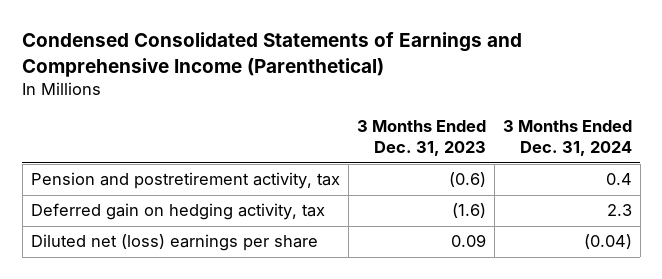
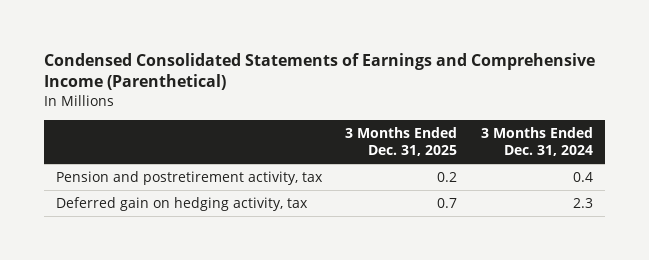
- | 3 Months Ended Dec. 31, 2023 | 3 Months Ended Dec. 31, 2024
+ | 3 Months Ended Dec. 31, 2025 | 3 Months Ended Dec. 31, 2024
- Diluted net (loss) earnings per share | 0.09 | (0.04)

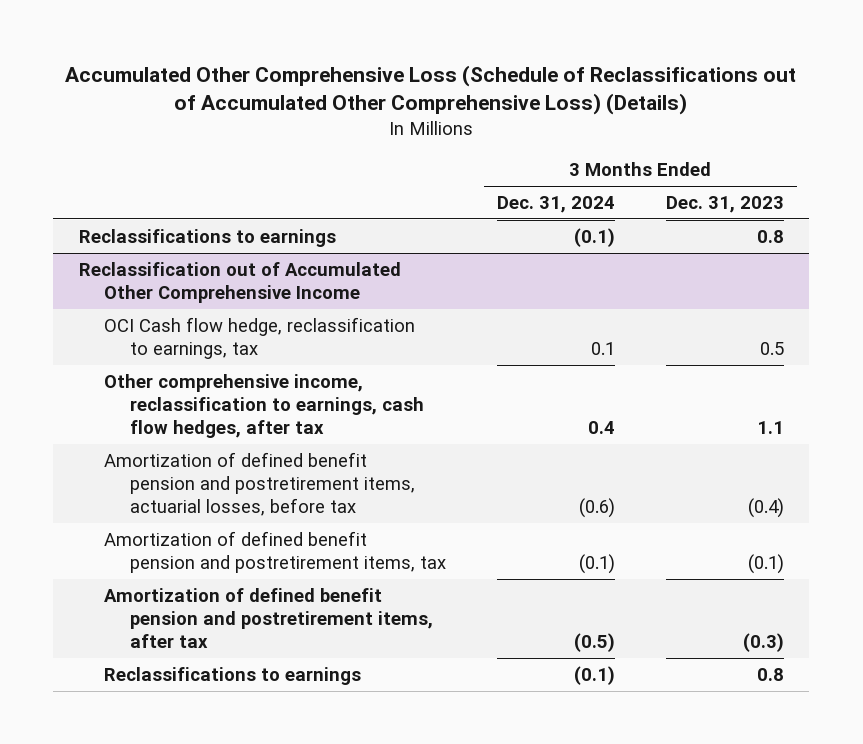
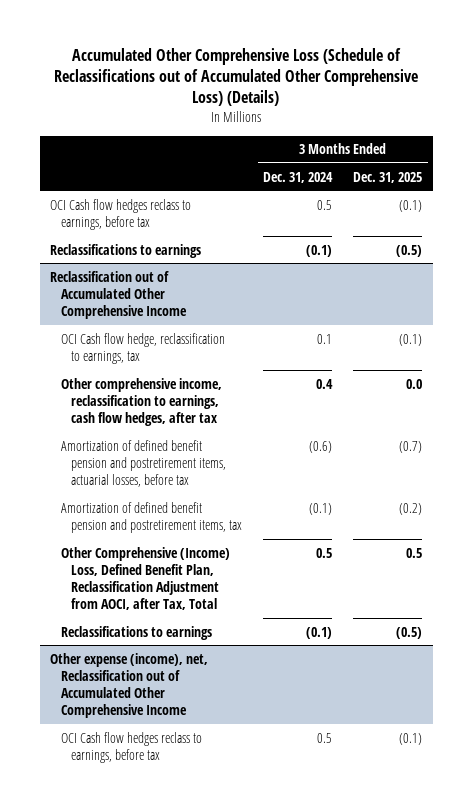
- | 3 Months Ended Dec. 31, 2024 | 3 Months Ended Dec. 31, 2023
+ | 3 Months Ended Dec. 31, 2024 | 3 Months Ended Dec. 31, 2025
+ OCI Cash flow hedges reclass to earnings, before tax | 0.5 | (0.1)
@ Reclassification out of Accumulated Other Comprehensive Income
- Amortization of defined benefit pension and postretirement items, after tax | (0.5) | (0.3)
+ Other Comprehensive (Income) Loss, Defined Benefit Plan, Reclassification Adjustment from AOCI, after Tax, Total | 0.5 | 0.5
+ Other expense (income), net, Reclassification out of Accumulated Other Comprehensive Income
+ OCI Cash flow hedges reclass to earnings, before tax | 0.5 | (0.1)

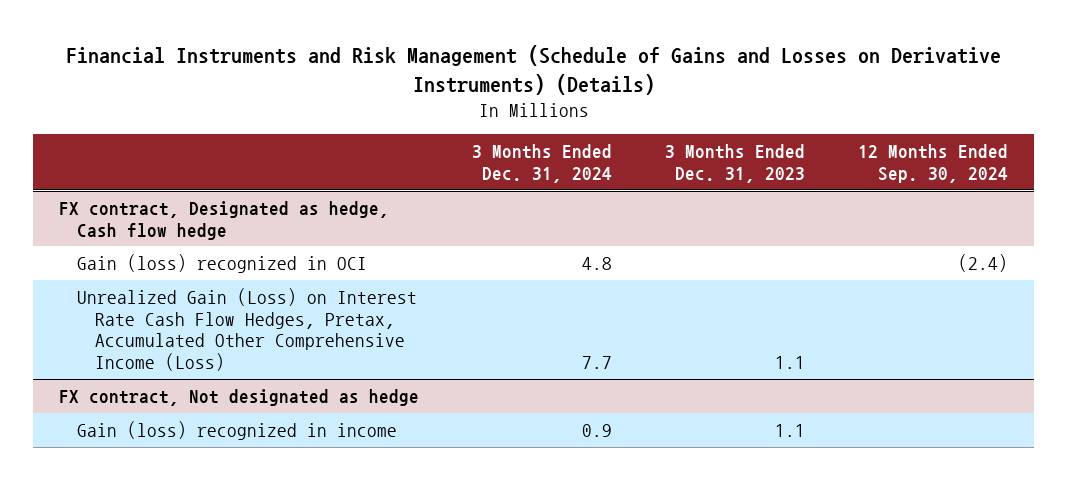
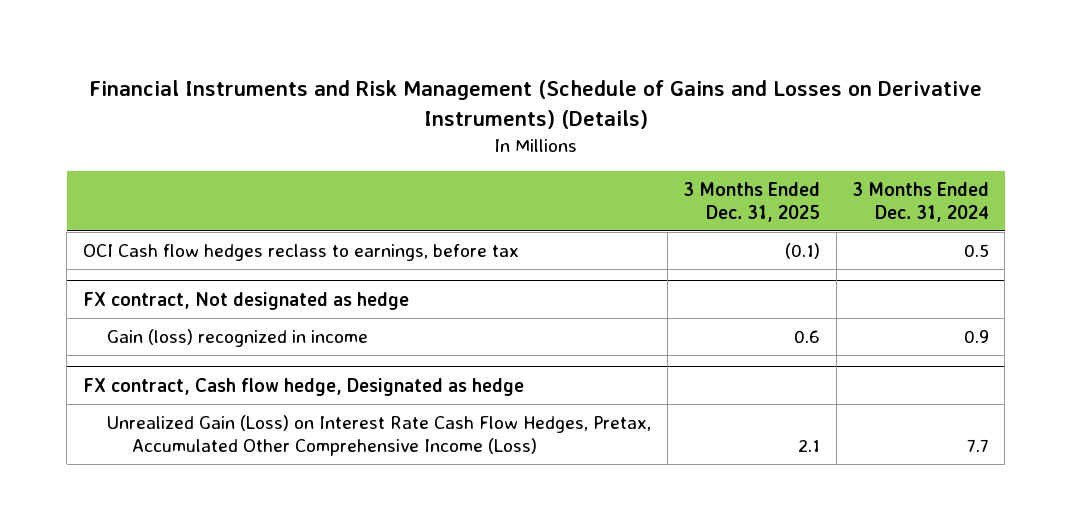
- | 3 Months Ended Dec. 31, 2024 | 3 Months Ended Dec. 31, 2023 | 12 Months Ended Sep. 30, 2024
+ | 3 Months Ended Dec. 31, 2025 | 3 Months Ended Dec. 31, 2024
- FX contract, Designated as hedge, Cash flow hedge
- Gain (loss) recognized in OCI | 4.8 | | (2.4)
- Unrealized Gain (Loss) on Interest Rate Cash Flow Hedges, Pretax, Accumulated Other Comprehensive Income (Loss) | 7.7 | 1.1 |
+ OCI Cash flow hedges reclass to earnings, before tax | (0.1) | 0.5
+ FX contract, Cash flow hedge, Designated as hedge
+ Unrealized Gain (Loss) on Interest Rate Cash Flow Hedges, Pretax, Accumulated Other Comprehensive Income (Loss) | 2.1 | 7.7

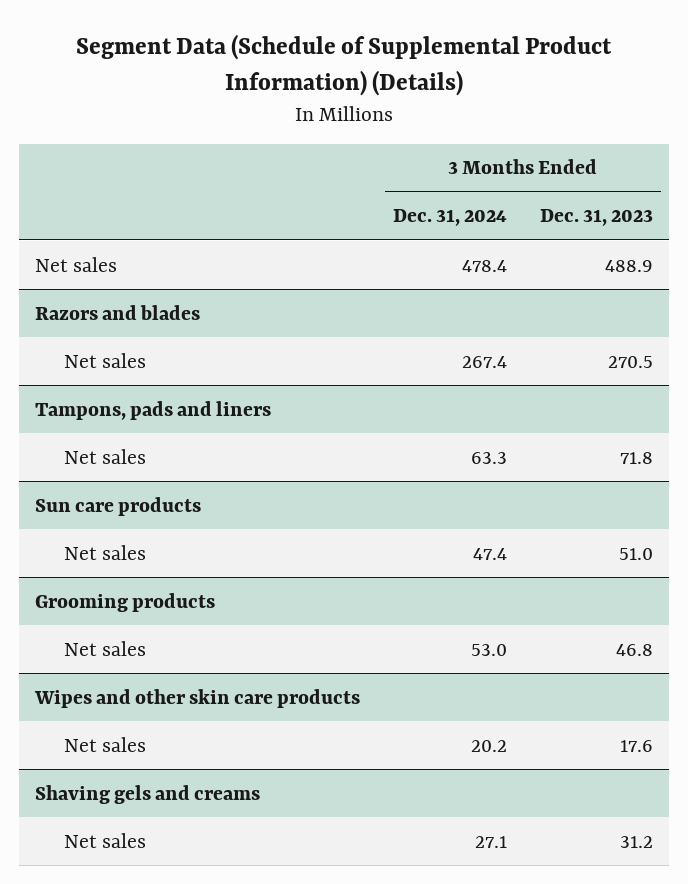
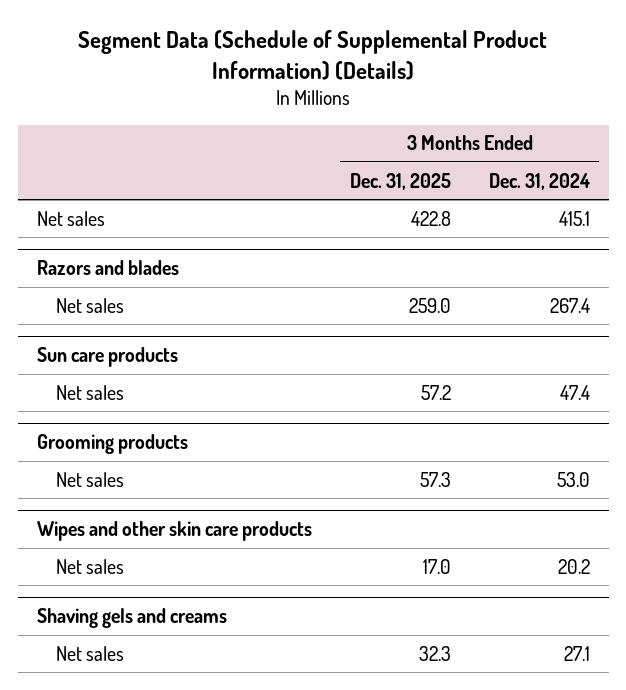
- | 3 Months Ended Dec. 31, 2024 | 3 Months Ended Dec. 31, 2023
+ | 3 Months Ended Dec. 31, 2025 | 3 Months Ended Dec. 31, 2024
- Net sales | 478.4 | 488.9
+ Net sales | 422.8 | 415.1
- Tampons, pads and liners
- Net sales | 63.3 | 71.8

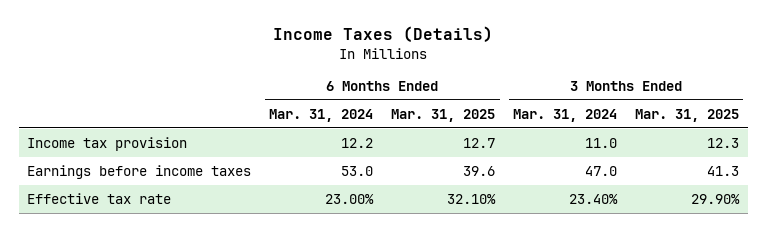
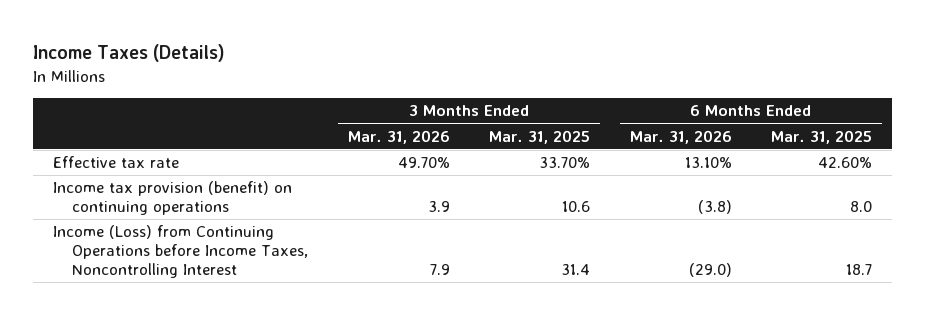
- | 6 Months Ended Mar. 31, 2024 | 6 Months Ended Mar. 31, 2025 | 3 Months Ended Mar. 31, 2024 | 3 Months Ended Mar. 31, 2025
+ | 3 Months Ended Mar. 31, 2026 | 3 Months Ended Mar. 31, 2025 | 6 Months Ended Mar. 31, 2026 | 6 Months Ended Mar. 31, 2025
- Income tax provision | 12.2 | 12.7 | 11.0 | 12.3
- Earnings before income taxes | 53.0 | 39.6 | 47.0 | 41.3
- Effective tax rate | 23.00% | 32.10% | 23.40% | 29.90%
+ Effective tax rate | 49.70% | 33.70% | 13.10% | 42.60%
+ Income tax provision (benefit) on continuing operations | 3.9 | 10.6 | (3.8) | 8.0
+ Income (Loss) from Continuing Operations before Income Taxes, Noncontrolling Interest | 7.9 | 31.4 | (29.0) | 18.7

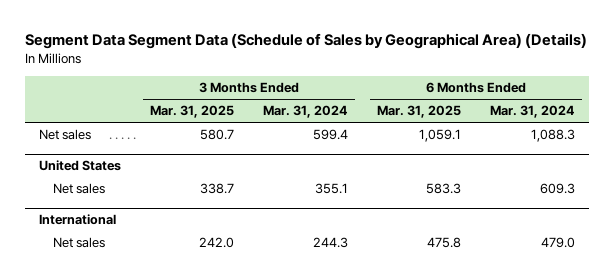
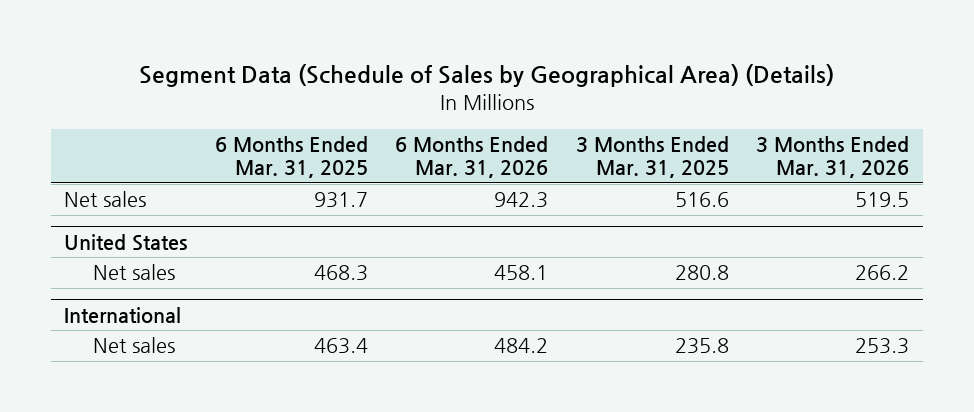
- Segment Data Segment Data (Schedule of Sales by Geographical Area) (Details)
+ Segment Data (Schedule of Sales by Geographical Area) (Details)
- | 3 Months Ended Mar. 31, 2025 | 3 Months Ended Mar. 31, 2024 | 6 Months Ended Mar. 31, 2025 | 6 Months Ended Mar. 31, 2024
+ | 6 Months Ended Mar. 31, 2025 | 6 Months Ended Mar. 31, 2026 | 3 Months Ended Mar. 31, 2025 | 3 Months Ended Mar. 31, 2026
- Net sales | 580.7 | 599.4 | 1,059.1 | 1,088.3
+ Net sales | 931.7 | 942.3 | 516.6 | 519.5
@ United States
- Net sales | 338.7 | 355.1 | 583.3 | 609.3
+ Net sales | 468.3 | 458.1 | 280.8 | 266.2
@ International
- Net sales | 242.0 | 244.3 | 475.8 | 479.0
+ Net sales | 463.4 | 484.2 | 235.8 | 253.3

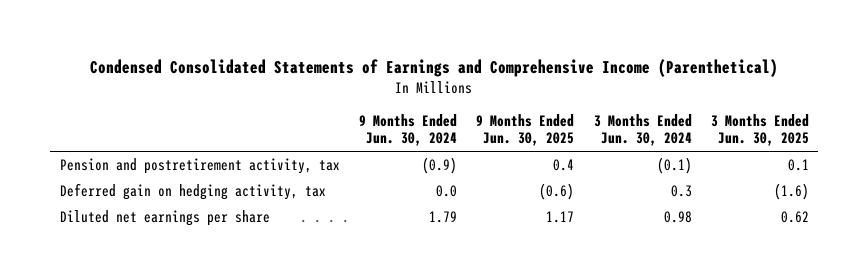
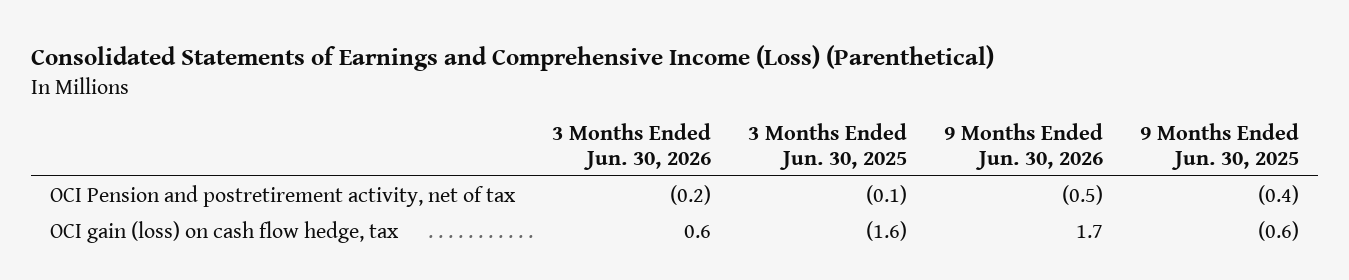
- Condensed Consolidated Statements of Earnings and Comprehensive Income (Parenthetical)
+ Consolidated Statements of Earnings and Comprehensive Income (Loss) (Parenthetical)
- | 9 Months Ended Jun. 30, 2024 | 9 Months Ended Jun. 30, 2025 | 3 Months Ended Jun. 30, 2024 | 3 Months Ended Jun. 30, 2025
+ | 3 Months Ended Jun. 30, 2026 | 3 Months Ended Jun. 30, 2025 | 9 Months Ended Jun. 30, 2026 | 9 Months Ended Jun. 30, 2025
- Pension and postretirement activity, tax | (0.9) | 0.4 | (0.1) | 0.1
- Deferred gain on hedging activity, tax | 0.0 | (0.6) | 0.3 | (1.6)
- Diluted net earnings per share | 1.79 | 1.17 | 0.98 | 0.62
+ OCI Pension and postretirement activity, net of tax | (0.2) | (0.1) | (0.5) | (0.4)
+ OCI gain (loss) on cash flow hedge, tax | 0.6 | (1.6) | 1.7 | (0.6)

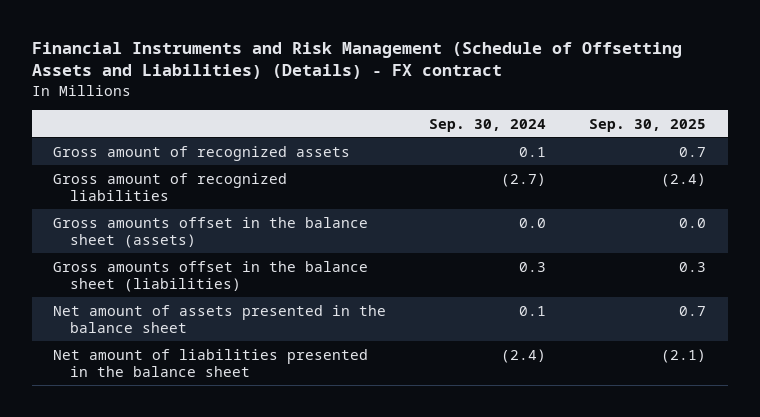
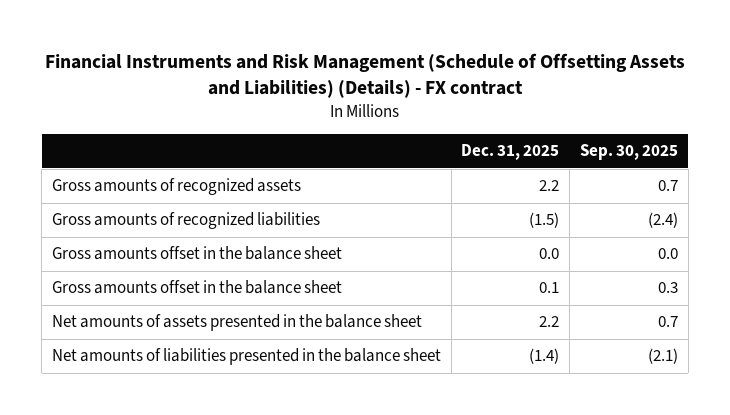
- | Sep. 30, 2024 | Sep. 30, 2025
+ | Dec. 31, 2025 | Sep. 30, 2025
- Gross amount of recognized assets | 0.1 | 0.7
- Gross amount of recognized liabilities | (2.7) | (2.4)
- Gross amounts offset in the balance sheet (assets) | 0.0 | 0.0
- Gross amounts offset in the balance sheet (liabilities) | 0.3 | 0.3
- Net amount of assets presented in the balance sheet | 0.1 | 0.7
- Net amount of liabilities presented in the balance sheet | (2.4) | (2.1)
+ Gross amounts of recognized assets | 2.2 | 0.7
+ Gross amounts of recognized liabilities | (1.5) | (2.4)
+ Gross amounts offset in the balance sheet | 0.0 | 0.0
+ Gross amounts offset in the balance sheet | 0.1 | 0.3
+ Net amounts of assets presented in the balance sheet | 2.2 | 0.7
+ Net amounts of liabilities presented in the balance sheet | (1.4) | (2.1)

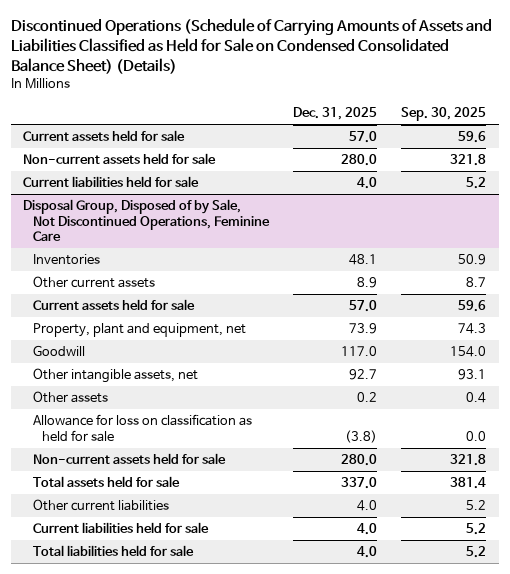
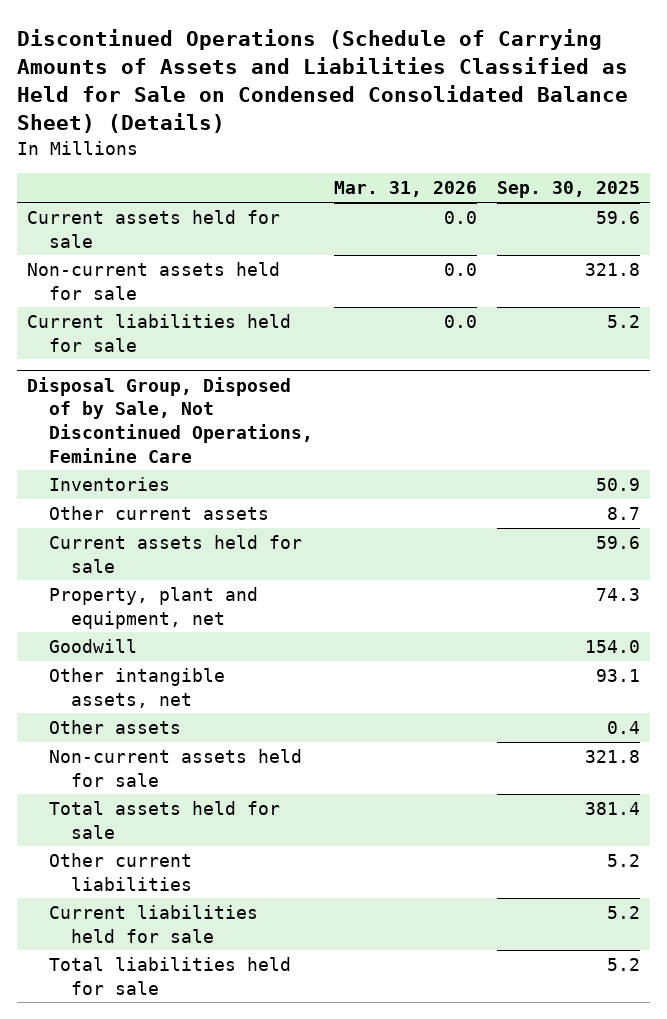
- | Dec. 31, 2025 | Sep. 30, 2025
+ | Mar. 31, 2026 | Sep. 30, 2025
@ Disposal Group, Disposed of by Sale, Not Discontinued Operations, Feminine Care
- Allowance for loss on classification as held for sale | (3.8) | 0.0

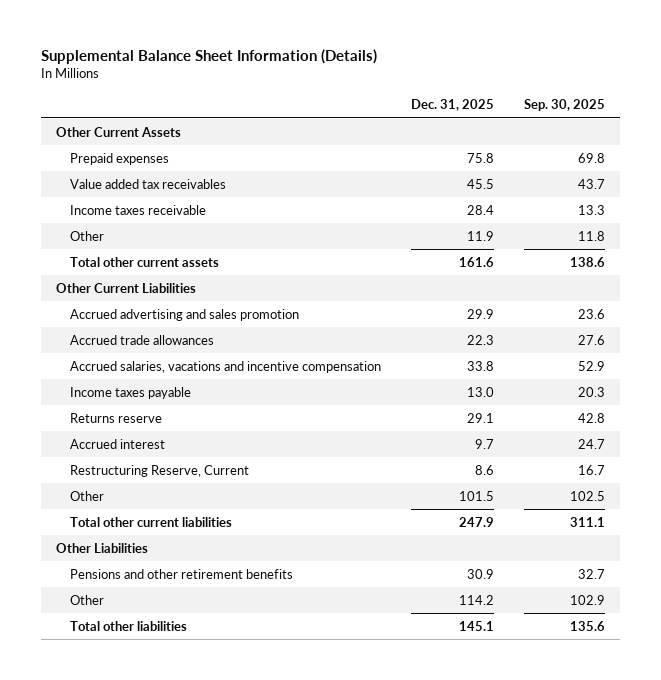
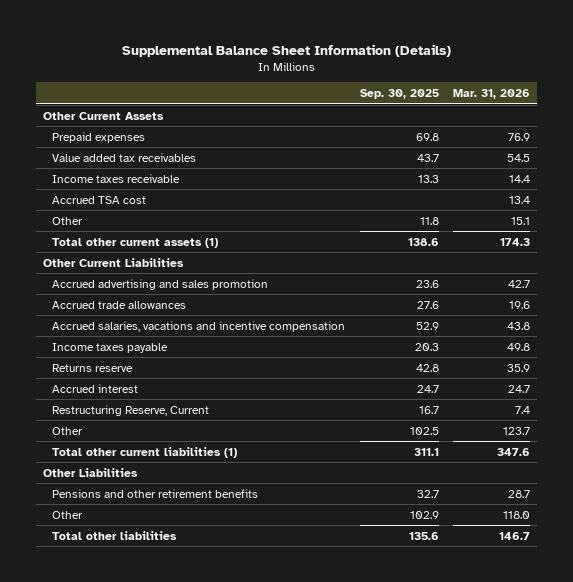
- | Dec. 31, 2025 | Sep. 30, 2025
+ | Sep. 30, 2025 | Mar. 31, 2026
+ Accrued TSA cost | | 13.4
- Total other current assets | 161.6 | 138.6
+ Total other current assets (1) | 138.6 | 174.3
- Total other current liabilities | 247.9 | 311.1
+ Total other current liabilities (1) | 311.1 | 347.6

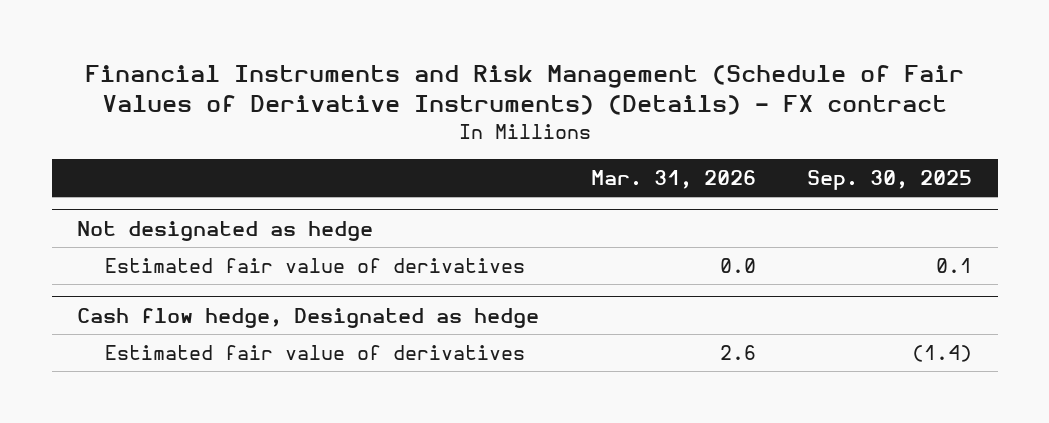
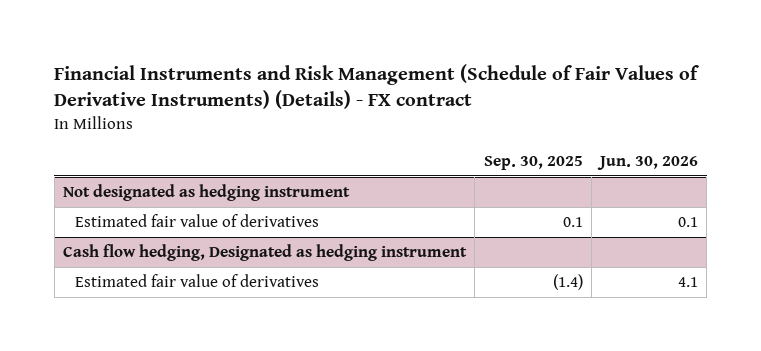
- | Mar. 31, 2026 | Sep. 30, 2025
+ | Sep. 30, 2025 | Jun. 30, 2026
- Not designated as hedge
+ Not designated as hedging instrument
- Cash flow hedge, Designated as hedge
+ Cash flow hedging, Designated as hedging instrument

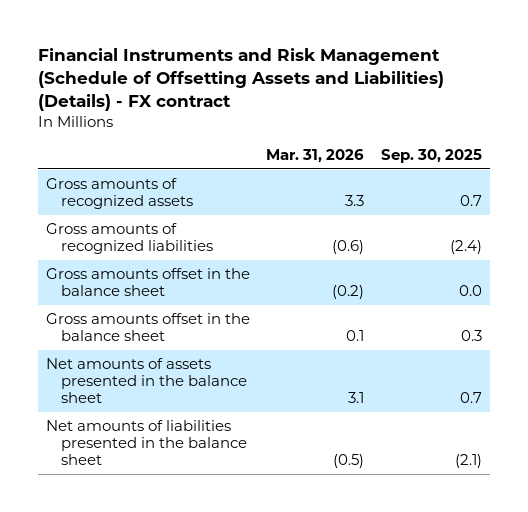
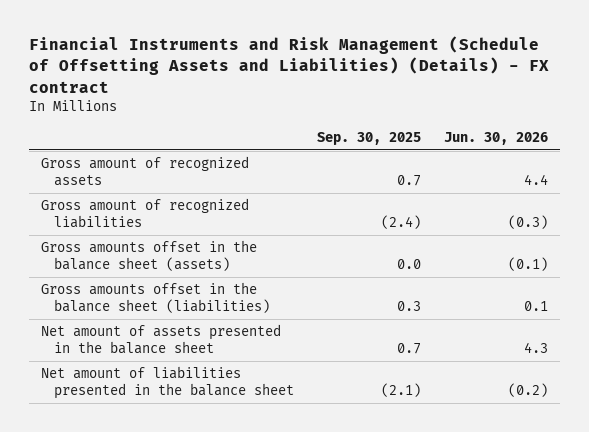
- | Mar. 31, 2026 | Sep. 30, 2025
+ | Sep. 30, 2025 | Jun. 30, 2026
- Gross amounts of recognized assets | 3.3 | 0.7
- Gross amounts of recognized liabilities | (0.6) | (2.4)
- Gross amounts offset in the balance sheet | (0.2) | 0.0
- Gross amounts offset in the balance sheet | 0.1 | 0.3
- Net amounts of assets presented in the balance sheet | 3.1 | 0.7
- Net amounts of liabilities presented in the balance sheet | (0.5) | (2.1)
+ Gross amount of recognized assets | 0.7 | 4.4
+ Gross amount of recognized liabilities | (2.4) | (0.3)
+ Gross amounts offset in the balance sheet (assets) | 0.0 | (0.1)
+ Gross amounts offset in the balance sheet (liabilities) | 0.3 | 0.1
+ Net amount of assets presented in the balance sheet | 0.7 | 4.3
+ Net amount of liabilities presented in the balance sheet | (2.1) | (0.2)

